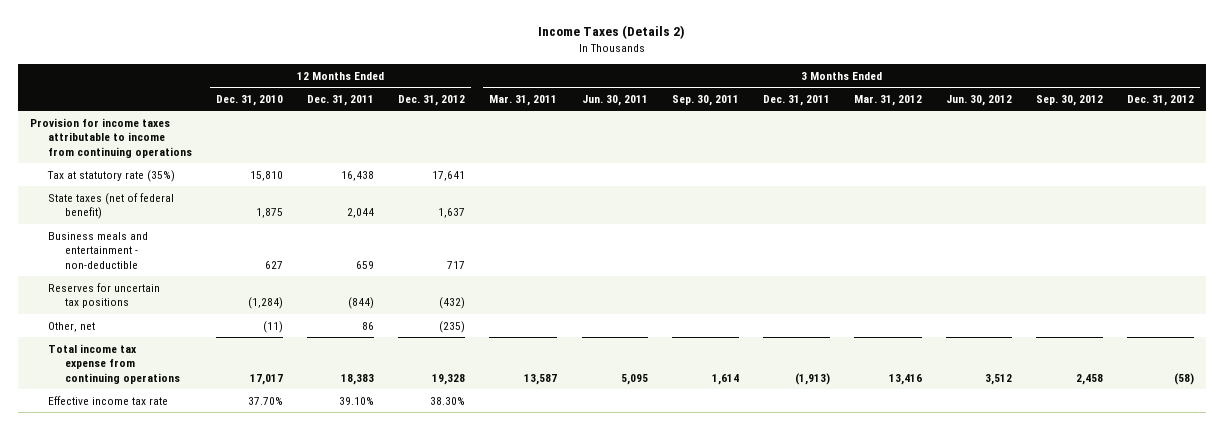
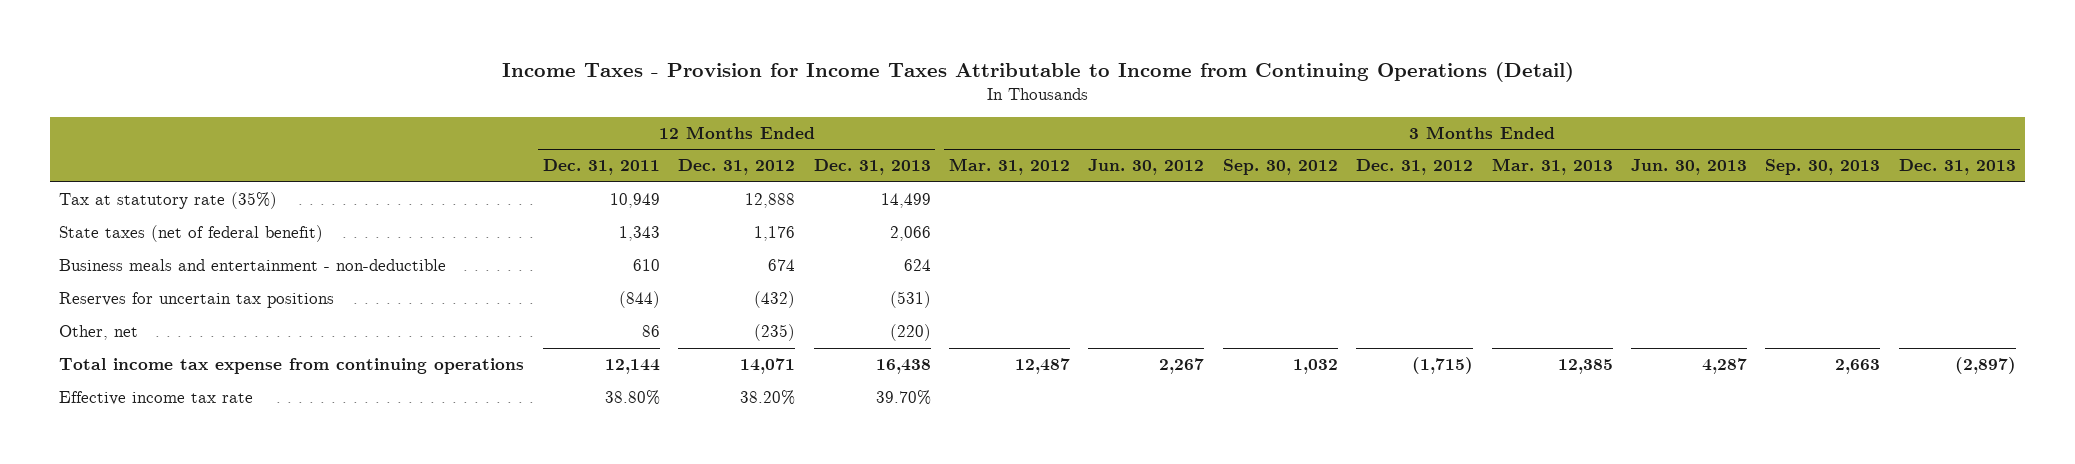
- Income Taxes (Details 2)
+ Income Taxes - Provision for Income Taxes Attributable to Income from Continuing Operations (Detail)
- | 12 Months Ended Dec. 31, 2010 | 12 Months Ended Dec. 31, 2011 | 12 Months Ended Dec. 31, 2012 | 3 Months Ended Mar. 31, 2011 | 3 Months Ended Jun. 30, 2011 | 3 Months Ended Sep. 30, 2011 | 3 Months Ended Dec. 31, 2011 | 3 Months Ended Mar. 31, 2012 | 3 Months Ended Jun. 30, 2012 | 3 Months Ended Sep. 30, 2012 | 3 Months Ended Dec. 31, 2012
+ | 12 Months Ended Dec. 31, 2011 | 12 Months Ended Dec. 31, 2012 | 12 Months Ended Dec. 31, 2013 | 3 Months Ended Mar. 31, 2012 | 3 Months Ended Jun. 30, 2012 | 3 Months Ended Sep. 30, 2012 | 3 Months Ended Dec. 31, 2012 | 3 Months Ended Mar. 31, 2013 | 3 Months Ended Jun. 30, 2013 | 3 Months Ended Sep. 30, 2013 | 3 Months Ended Dec. 31, 2013
- Provision for income taxes attributable to income from continuing operations
- Tax at statutory rate (35%) | 15,810 | 16,438 | 17,641 | | | | | | | |
- State taxes (net of federal benefit) | 1,875 | 2,044 | 1,637 | | | | | | | |
- Business meals and entertainment - non-deductible | 627 | 659 | 717 | | | | | | | |
+ Tax at statutory rate (35%) | 10,949 | 12,888 | 14,499 | | | | | | | |
+ State taxes (net of federal benefit) | 1,343 | 1,176 | 2,066 | | | | | | | |
+ Business meals and entertainment - non-deductible | 610 | 674 | 624 | | | | | | | |
- Total income tax expense from continuing operations | 17,017 | 18,383 | 19,328 | 13,587 | 5,095 | 1,614 | (1,913) | 13,416 | 3,512 | 2,458 | (58)
- Effective income tax rate | 37.70% | 39.10% | 38.30% | | | | | | | |
+ Total income tax expense from continuing operations | 12,144 | 14,071 | 16,438 | 12,487 | 2,267 | 1,032 | (1,715) | 12,385 | 4,287 | 2,663 | (2,897)
+ Effective income tax rate | 38.80% | 38.20% | 39.70% | | | | | | | |

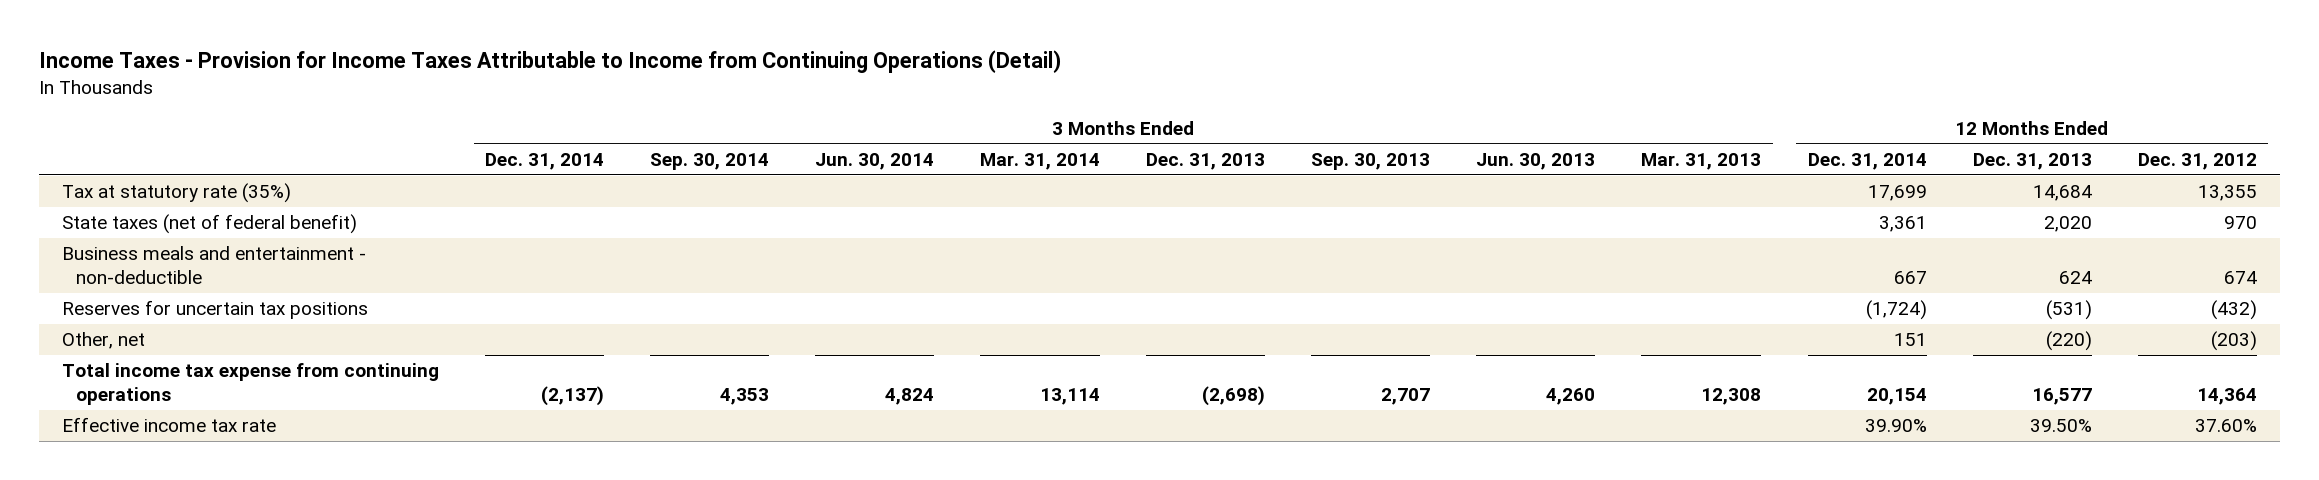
- | 12 Months Ended Dec. 31, 2011 | 12 Months Ended Dec. 31, 2012 | 12 Months Ended Dec. 31, 2013 | 3 Months Ended Mar. 31, 2012 | 3 Months Ended Jun. 30, 2012 | 3 Months Ended Sep. 30, 2012 | 3 Months Ended Dec. 31, 2012 | 3 Months Ended Mar. 31, 2013 | 3 Months Ended Jun. 30, 2013 | 3 Months Ended Sep. 30, 2013 | 3 Months Ended Dec. 31, 2013
+ | 3 Months Ended Dec. 31, 2014 | 3 Months Ended Sep. 30, 2014 | 3 Months Ended Jun. 30, 2014 | 3 Months Ended Mar. 31, 2014 | 3 Months Ended Dec. 31, 2013 | 3 Months Ended Sep. 30, 2013 | 3 Months Ended Jun. 30, 2013 | 3 Months Ended Mar. 31, 2013 | 12 Months Ended Dec. 31, 2014 | 12 Months Ended Dec. 31, 2013 | 12 Months Ended Dec. 31, 2012
- Tax at statutory rate (35%) | 10,949 | 12,888 | 14,499 | | | | | | | |
- State taxes (net of federal benefit) | 1,343 | 1,176 | 2,066 | | | | | | | |
+ Tax at statutory rate (35%) | | | | | | | | | 17,699 | 14,684 | 13,355
+ State taxes (net of federal benefit) | | | | | | | | | 3,361 | 2,020 | 970
- Other, net | 86 | (235) | (220) | | | | | | | |
- Total income tax expense from continuing operations | 12,144 | 14,071 | 16,438 | 12,487 | 2,267 | 1,032 | (1,715) | 12,385 | 4,287 | 2,663 | (2,897)
- Effective income tax rate | 38.80% | 38.20% | 39.70% | | | | | | | |
+ Other, net | | | | | | | | | 151 | (220) | (203)
+ Total income tax expense from continuing operations | (2,137) | 4,353 | 4,824 | 13,114 | (2,698) | 2,707 | 4,260 | 12,308 | 20,154 | 16,577 | 14,364
+ Effective income tax rate | | | | | | | | | 39.90% | 39.50% | 37.60%

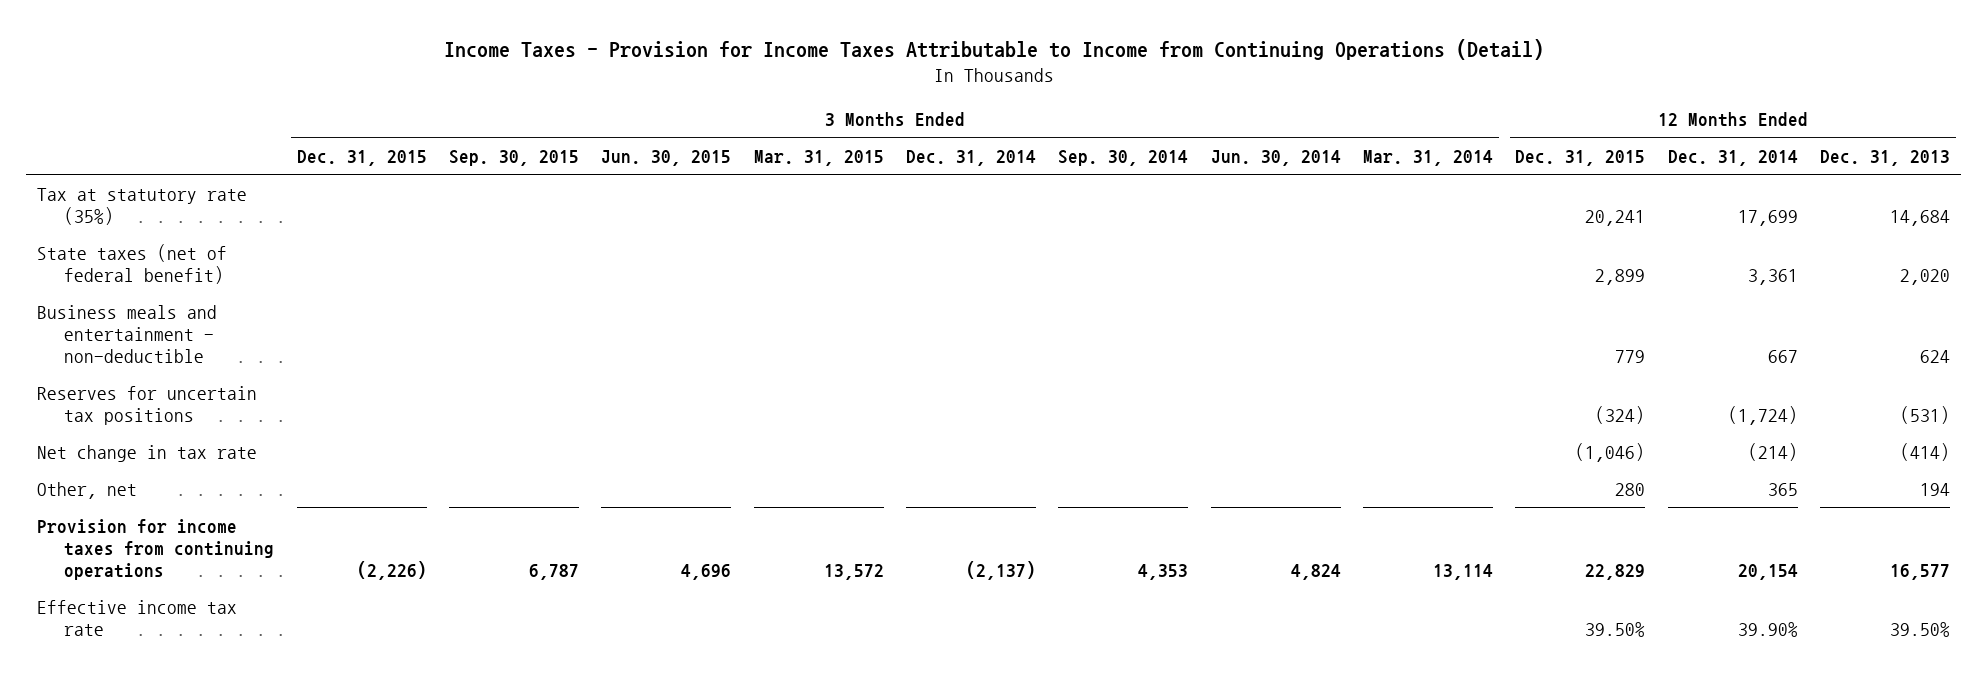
- | 3 Months Ended Dec. 31, 2014 | 3 Months Ended Sep. 30, 2014 | 3 Months Ended Jun. 30, 2014 | 3 Months Ended Mar. 31, 2014 | 3 Months Ended Dec. 31, 2013 | 3 Months Ended Sep. 30, 2013 | 3 Months Ended Jun. 30, 2013 | 3 Months Ended Mar. 31, 2013 | 12 Months Ended Dec. 31, 2014 | 12 Months Ended Dec. 31, 2013 | 12 Months Ended Dec. 31, 2012
+ | 3 Months Ended Dec. 31, 2015 | 3 Months Ended Sep. 30, 2015 | 3 Months Ended Jun. 30, 2015 | 3 Months Ended Mar. 31, 2015 | 3 Months Ended Dec. 31, 2014 | 3 Months Ended Sep. 30, 2014 | 3 Months Ended Jun. 30, 2014 | 3 Months Ended Mar. 31, 2014 | 12 Months Ended Dec. 31, 2015 | 12 Months Ended Dec. 31, 2014 | 12 Months Ended Dec. 31, 2013
- Other, net | | | | | | | | | 151 | (220) | (203)
- Total income tax expense from continuing operations | (2,137) | 4,353 | 4,824 | 13,114 | (2,698) | 2,707 | 4,260 | 12,308 | 20,154 | 16,577 | 14,364
+ Net change in tax rate | | | | | | | | | (1,046) | (214) | (414)
+ Other, net | | | | | | | | | 280 | 365 | 194
+ Provision for income taxes from continuing operations | (2,226) | 6,787 | 4,696 | 13,572 | (2,137) | 4,353 | 4,824 | 13,114 | 22,829 | 20,154 | 16,577

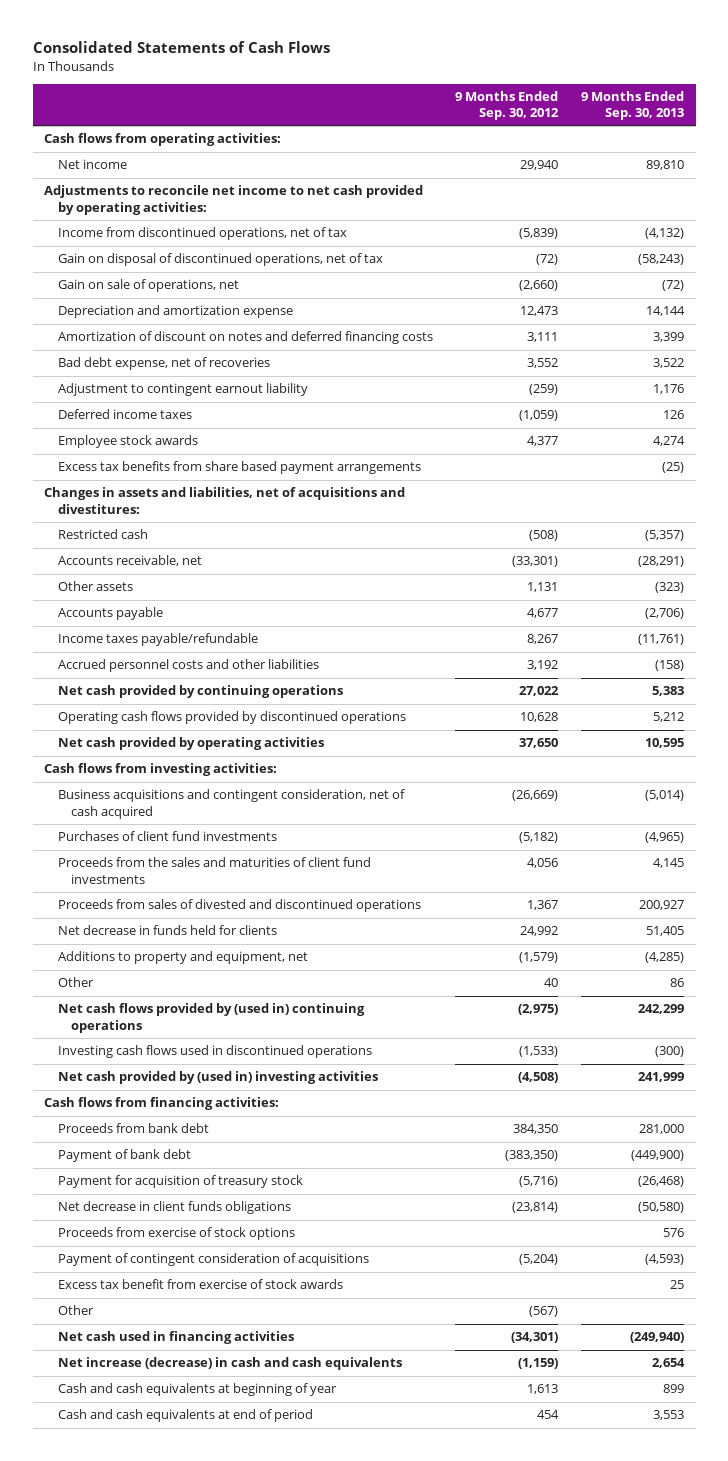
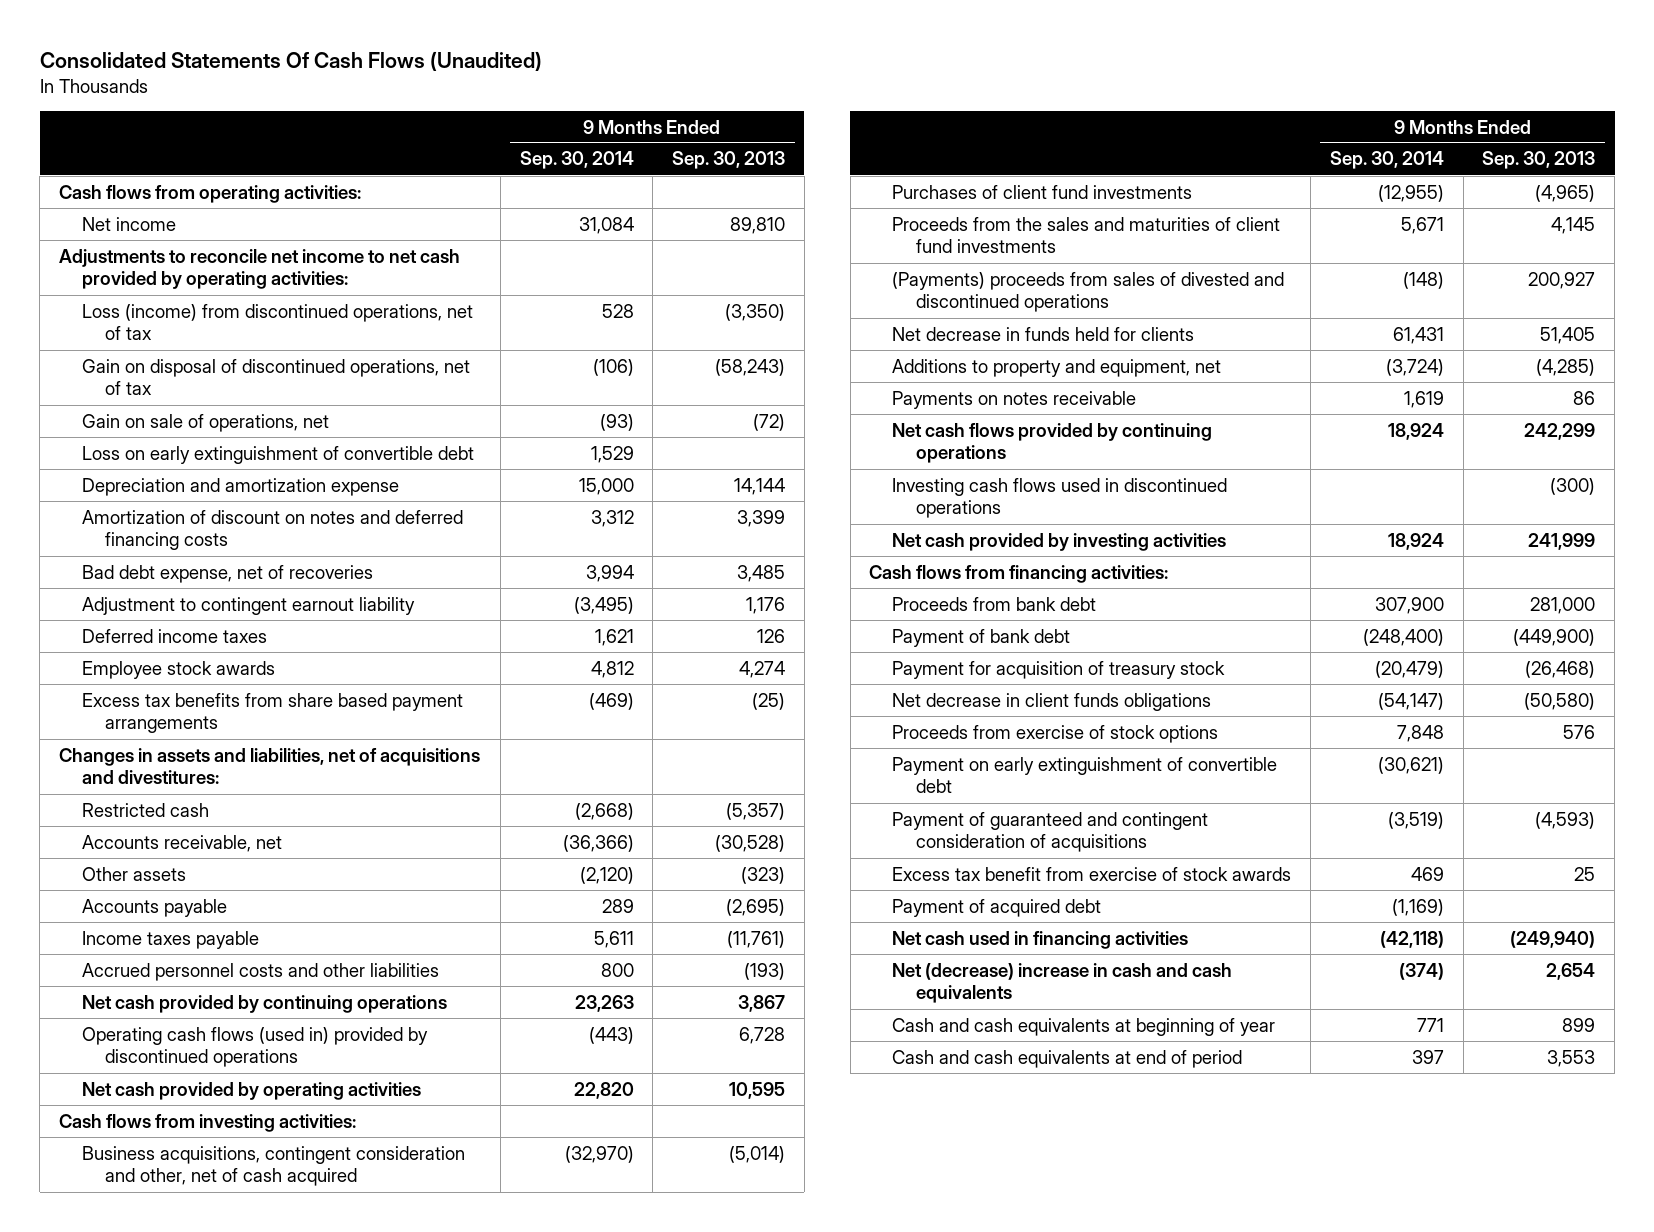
- Consolidated Statements of Cash Flows
+ Consolidated Statements Of Cash Flows (Unaudited)
- | 9 Months Ended Sep. 30, 2012 | 9 Months Ended Sep. 30, 2013
+ | 9 Months Ended Sep. 30, 2014 | 9 Months Ended Sep. 30, 2013
- Income from discontinued operations, net of tax | (5,839) | (4,132)
+ Loss (income) from discontinued operations, net of tax | 528 | (3,350)
+ Loss on early extinguishment of convertible debt | 1,529 |
- Bad debt expense, net of recoveries | 3,552 | 3,522
+ Bad debt expense, net of recoveries | 3,994 | 3,485
- Accounts receivable, net | (33,301) | (28,291)
+ Accounts receivable, net | (36,366) | (30,528)
- Accounts payable | 4,677 | (2,706)
- Income taxes payable/refundable | 8,267 | (11,761)
- Accrued personnel costs and other liabilities | 3,192 | (158)
- Net cash provided by continuing operations | 27,022 | 5,383
- Operating cash flows provided by discontinued operations | 10,628 | 5,212
+ Accounts payable | 289 | (2,695)
+ Income taxes payable | 5,611 | (11,761)
+ Accrued personnel costs and other liabilities | 800 | (193)
+ Net cash provided by continuing operations | 23,263 | 3,867
+ Operating cash flows (used in) provided by discontinued operations | (443) | 6,728
- Business acquisitions and contingent consideration, net of cash acquired | (26,669) | (5,014)
+ Business acquisitions, contingent consideration and other, net of cash acquired | (32,970) | (5,014)
- Proceeds from sales of divested and discontinued operations | 1,367 | 200,927
+ (Payments) proceeds from sales of divested and discontinued operations | (148) | 200,927
- Other | 40 | 86
- Net cash flows provided by (used in) continuing operations | (2,975) | 242,299
+ Payments on notes receivable | 1,619 | 86
+ Net cash flows provided by continuing operations | 18,924 | 242,299
- Net cash provided by (used in) investing activities | (4,508) | 241,999
+ Net cash provided by investing activities | 18,924 | 241,999
- Payment of contingent consideration of acquisitions | (5,204) | (4,593)
+ Payment on early extinguishment of convertible debt | (30,621) |
+ Payment of guaranteed and contingent consideration of acquisitions | (3,519) | (4,593)
- Other | (567) |
+ Payment of acquired debt | (1,169) |
- Net increase (decrease) in cash and cash equivalents | (1,159) | 2,654
+ Net (decrease) increase in cash and cash equivalents | (374) | 2,654

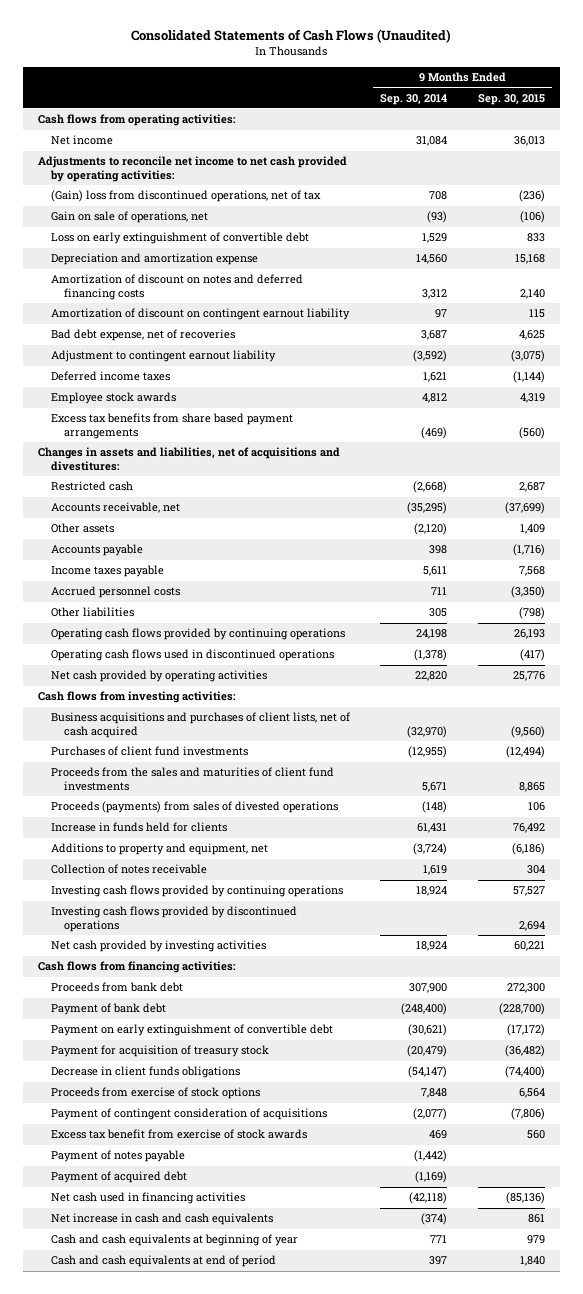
- Consolidated Statements Of Cash Flows (Unaudited)
+ Consolidated Statements of Cash Flows (Unaudited)
- | 9 Months Ended Sep. 30, 2014 | 9 Months Ended Sep. 30, 2013
+ | 9 Months Ended Sep. 30, 2014 | 9 Months Ended Sep. 30, 2015
- Loss (income) from discontinued operations, net of tax | 528 | (3,350)
- Gain on disposal of discontinued operations, net of tax | (106) | (58,243)
+ (Gain) loss from discontinued operations, net of tax | 708 | (236)
- Depreciation and amortization expense | 15,000 | 14,144
+ Depreciation and amortization expense | 14,560 | 15,168
- Bad debt expense, net of recoveries | 3,994 | 3,485
- Adjustment to contingent earnout liability | (3,495) | 1,176
+ Amortization of discount on contingent earnout liability | 97 | 115
+ Bad debt expense, net of recoveries | 3,687 | 4,625
+ Adjustment to contingent earnout liability | (3,592) | (3,075)
- Accounts receivable, net | (36,366) | (30,528)
+ Accounts receivable, net | (35,295) | (37,699)
- Accounts payable | 289 | (2,695)
+ Accounts payable | 398 | (1,716)
- Accrued personnel costs and other liabilities | 800 | (193)
- Net cash provided by continuing operations | 23,263 | 3,867
- Operating cash flows (used in) provided by discontinued operations | (443) | 6,728
+ Accrued personnel costs | 711 | (3,350)
+ Other liabilities | 305 | (798)
+ Operating cash flows provided by continuing operations | 24,198 | 26,193
+ Operating cash flows used in discontinued operations | (1,378) | (417)
- Business acquisitions, contingent consideration and other, net of cash acquired | (32,970) | (5,014)
+ Business acquisitions and purchases of client lists, net of cash acquired | (32,970) | (9,560)
- (Payments) proceeds from sales of divested and discontinued operations | (148) | 200,927
- Net decrease in funds held for clients | 61,431 | 51,405
+ Proceeds (payments) from sales of divested operations | (148) | 106
+ Increase in funds held for clients | 61,431 | 76,492
- Payments on notes receivable | 1,619 | 86
- Net cash flows provided by continuing operations | 18,924 | 242,299
- Investing cash flows used in discontinued operations | | (300)
+ Collection of notes receivable | 1,619 | 304
+ Investing cash flows provided by continuing operations | 18,924 | 57,527
+ Investing cash flows provided by discontinued operations | | 2,694
moved up: Payment on early extinguishment of convertible debt | (30,621) | (17,172)
- Net decrease in client funds obligations | (54,147) | (50,580)
+ Decrease in client funds obligations | (54,147) | (74,400)
- Payment of guaranteed and contingent consideration of acquisitions | (3,519) | (4,593)
+ Payment of contingent consideration of acquisitions | (2,077) | (7,806)
+ Payment of notes payable | (1,442) |
- Net (decrease) increase in cash and cash equivalents | (374) | 2,654
+ Net increase in cash and cash equivalents | (374) | 861

